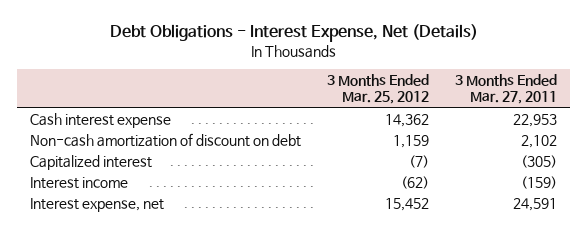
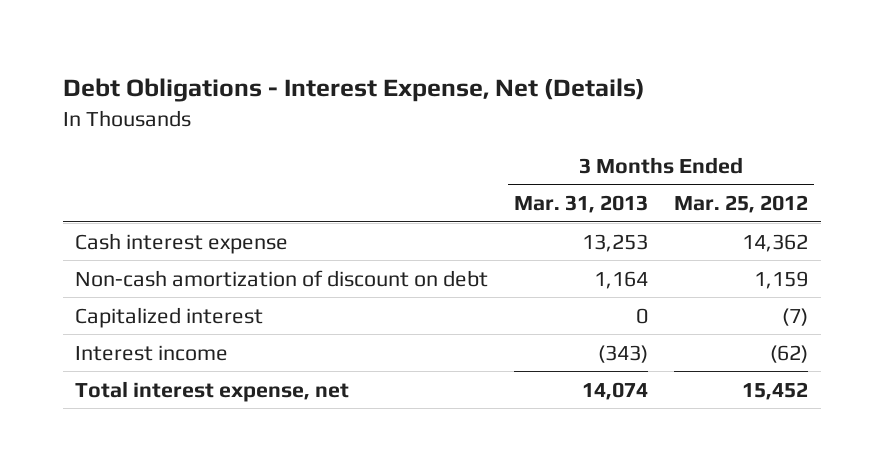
- | 3 Months Ended Mar. 25, 2012 | 3 Months Ended Mar. 27, 2011
+ | 3 Months Ended Mar. 31, 2013 | 3 Months Ended Mar. 25, 2012
- Interest expense, net | 15,452 | 24,591
+ Total interest expense, net | 14,074 | 15,452

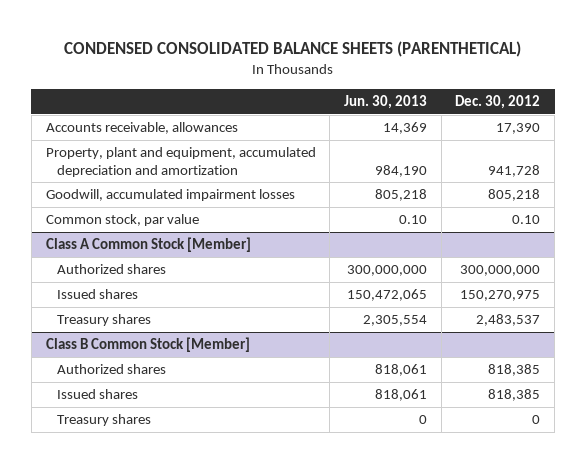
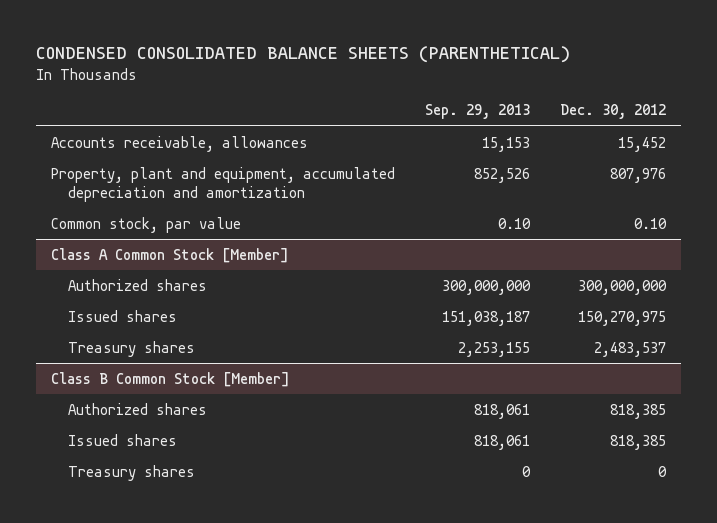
- | Jun. 30, 2013 | Dec. 30, 2012
+ | Sep. 29, 2013 | Dec. 30, 2012
- Accounts receivable, allowances | 14,369 | 17,390
- Property, plant and equipment, accumulated depreciation and amortization | 984,190 | 941,728
- Goodwill, accumulated impairment losses | 805,218 | 805,218
+ Accounts receivable, allowances | 15,153 | 15,452
+ Property, plant and equipment, accumulated depreciation and amortization | 852,526 | 807,976

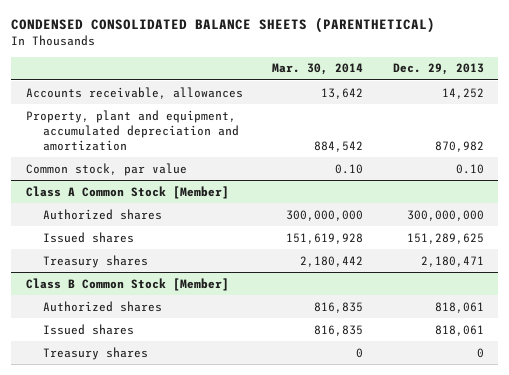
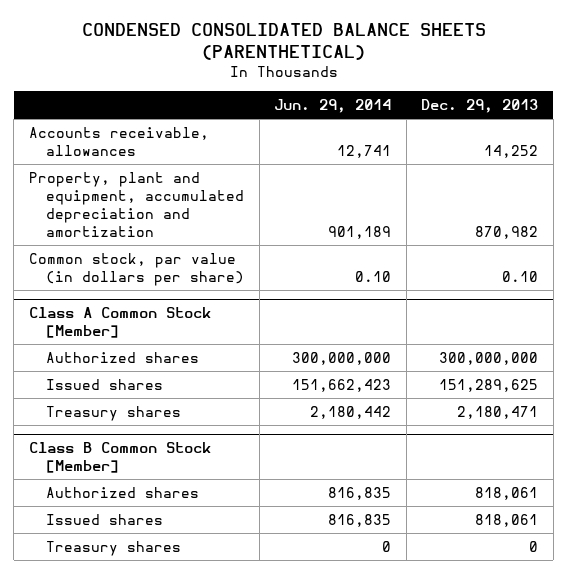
- | Mar. 30, 2014 | Dec. 29, 2013
+ | Jun. 29, 2014 | Dec. 29, 2013
- Common stock, par value | 0.10 | 0.10
+ Common stock, par value (in dollars per share) | 0.10 | 0.10

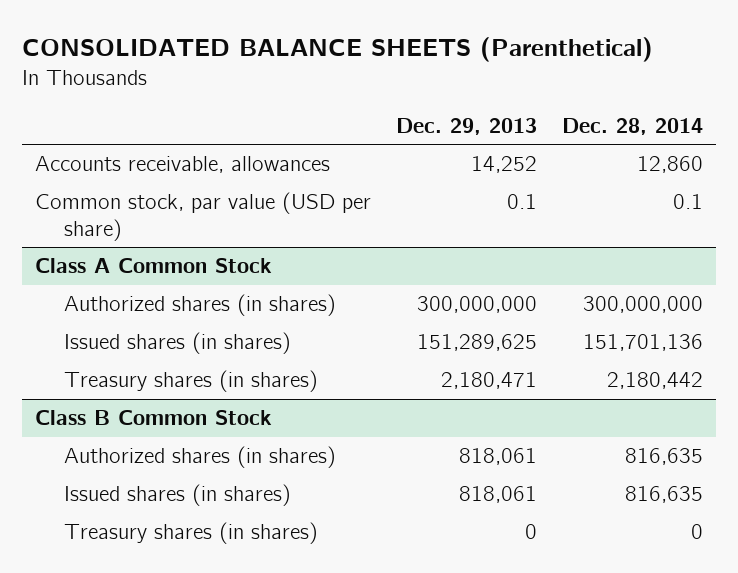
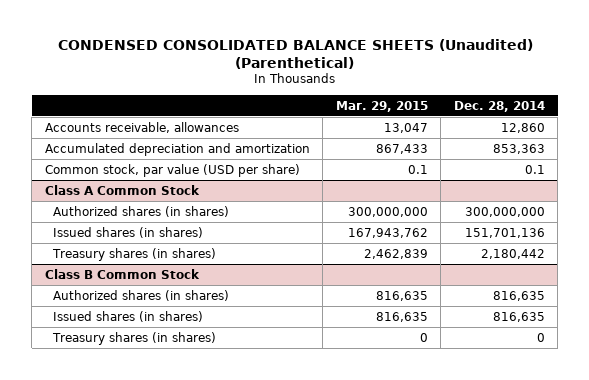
- CONSOLIDATED BALANCE SHEETS (Parenthetical)
+ CONDENSED CONSOLIDATED BALANCE SHEETS (Unaudited) (Parenthetical)
- | Dec. 29, 2013 | Dec. 28, 2014
+ | Mar. 29, 2015 | Dec. 28, 2014
+ Accumulated depreciation and amortization | 867,433 | 853,363

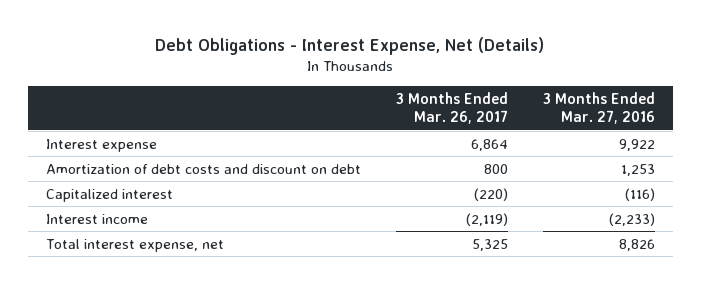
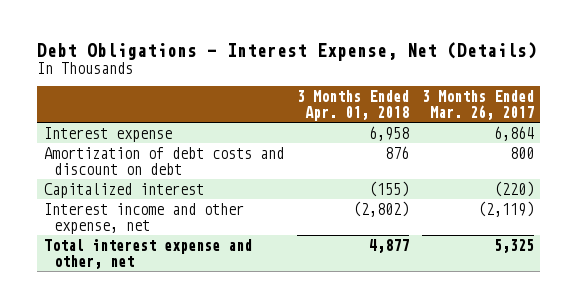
- | 3 Months Ended Mar. 26, 2017 | 3 Months Ended Mar. 27, 2016
+ | 3 Months Ended Apr. 01, 2018 | 3 Months Ended Mar. 26, 2017
- Interest income | (2,119) | (2,233)
- Total interest expense, net | 5,325 | 8,826
+ Interest income and other expense, net | (2,802) | (2,119)
+ Total interest expense and other, net | 4,877 | 5,325

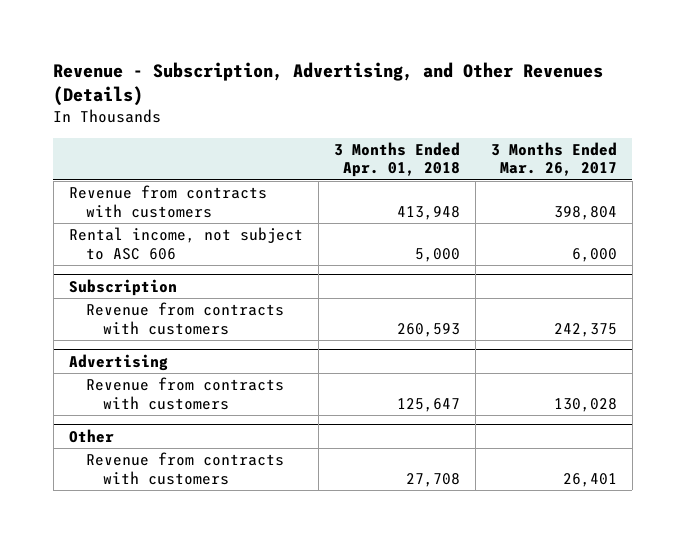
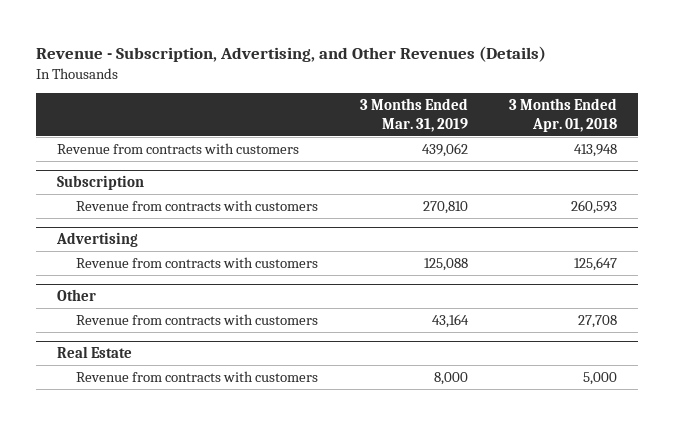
- | 3 Months Ended Apr. 01, 2018 | 3 Months Ended Mar. 26, 2017
+ | 3 Months Ended Mar. 31, 2019 | 3 Months Ended Apr. 01, 2018
- Rental income, not subject to ASC 606 | 5,000 | 6,000
+ Real Estate
+ Revenue from contracts with customers | 8,000 | 5,000

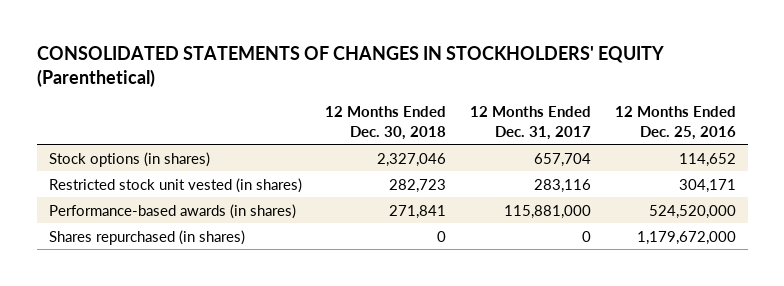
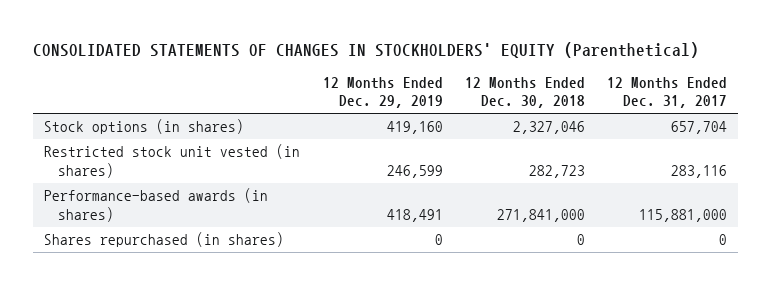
- | 12 Months Ended Dec. 30, 2018 | 12 Months Ended Dec. 31, 2017 | 12 Months Ended Dec. 25, 2016
+ | 12 Months Ended Dec. 29, 2019 | 12 Months Ended Dec. 30, 2018 | 12 Months Ended Dec. 31, 2017
- Performance-based awards (in shares) | 271,841 | 115,881,000 | 524,520,000
+ Performance-based awards (in shares) | 418,491 | 271,841,000 | 115,881,000

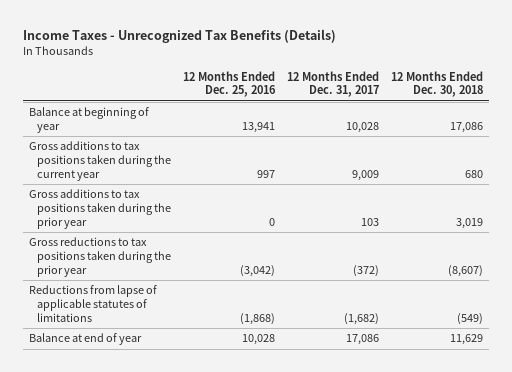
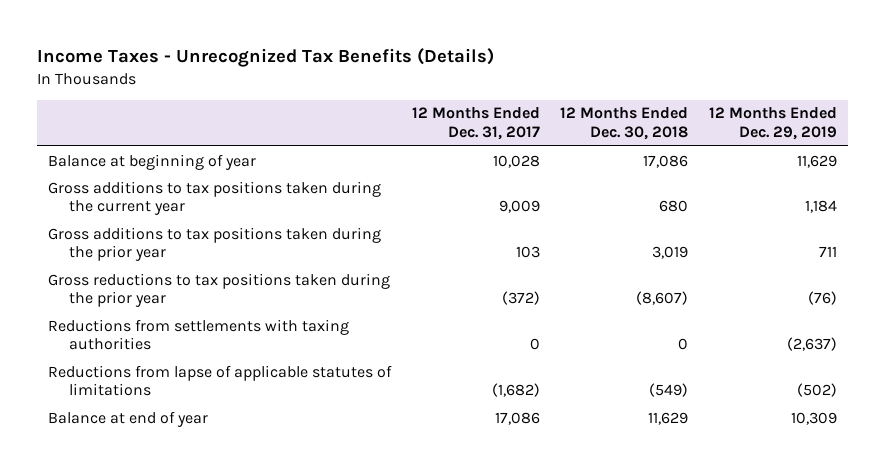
- | 12 Months Ended Dec. 25, 2016 | 12 Months Ended Dec. 31, 2017 | 12 Months Ended Dec. 30, 2018
+ | 12 Months Ended Dec. 31, 2017 | 12 Months Ended Dec. 30, 2018 | 12 Months Ended Dec. 29, 2019
+ Reductions from settlements with taxing authorities | 0 | 0 | (2,637)

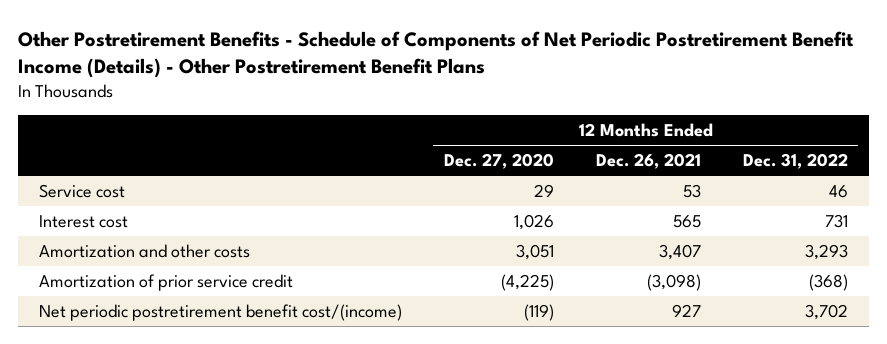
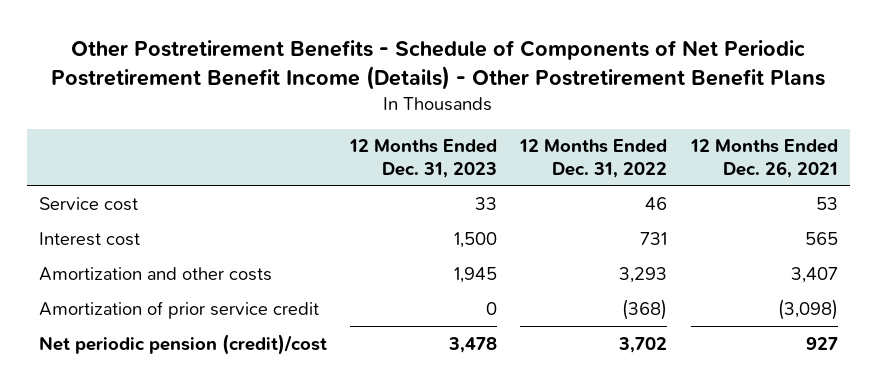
- | 12 Months Ended Dec. 27, 2020 | 12 Months Ended Dec. 26, 2021 | 12 Months Ended Dec. 31, 2022
+ | 12 Months Ended Dec. 31, 2023 | 12 Months Ended Dec. 31, 2022 | 12 Months Ended Dec. 26, 2021
- Net periodic postretirement benefit cost/(income) | (119) | 927 | 3,702
+ Net periodic pension (credit)/cost | 3,478 | 3,702 | 927

